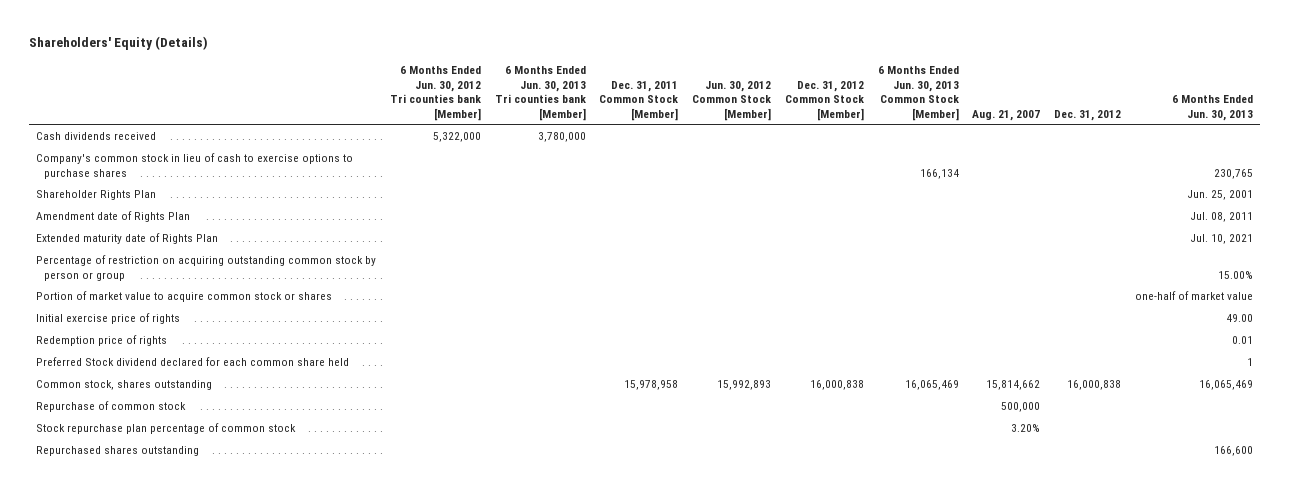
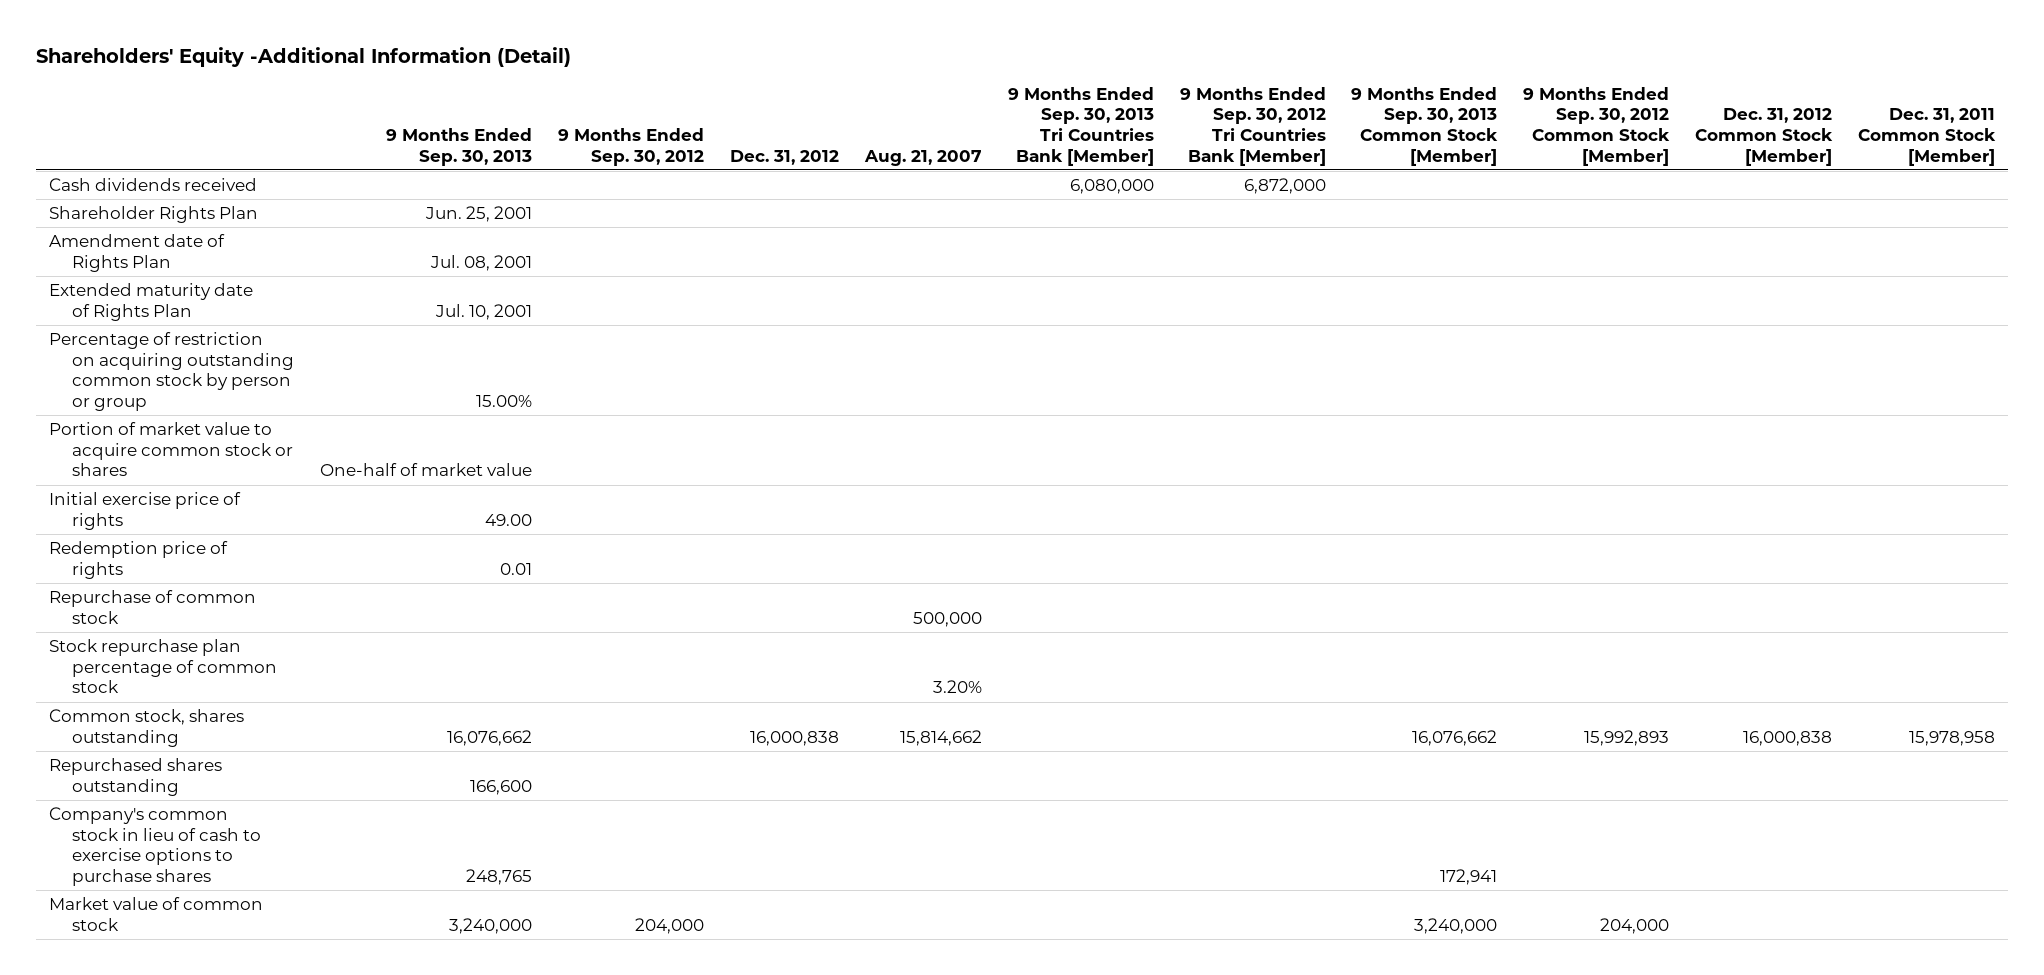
- Shareholders' Equity (Details)
+ Shareholders' Equity -Additional Information (Detail)
- | 6 Months Ended Jun. 30, 2012 Tri counties bank [Member] | 6 Months Ended Jun. 30, 2013 Tri counties bank [Member] | Dec. 31, 2011 Common Stock [Member] | Jun. 30, 2012 Common Stock [Member] | Dec. 31, 2012 Common Stock [Member] | 6 Months Ended Jun. 30, 2013 Common Stock [Member] | Aug. 21, 2007 | Dec. 31, 2012 | 6 Months Ended Jun. 30, 2013
+ | 9 Months Ended Sep. 30, 2013 | 9 Months Ended Sep. 30, 2012 | Dec. 31, 2012 | Aug. 21, 2007 | 9 Months Ended Sep. 30, 2013 Tri Countries Bank [Member] | 9 Months Ended Sep. 30, 2012 Tri Countries Bank [Member] | 9 Months Ended Sep. 30, 2013 Common Stock [Member] | 9 Months Ended Sep. 30, 2012 Common Stock [Member] | Dec. 31, 2012 Common Stock [Member] | Dec. 31, 2011 Common Stock [Member]
- Preferred Stock dividend declared for each common share held | | | | | | | | | 1
moved down: Common stock, shares outstanding | 16,076,662 | | 16,000,838 | 15,814,662 | | | 16,076,662 | 15,992,893 | 16,000,838 | 15,978,958
moved down: Company's common stock in lieu of cash to exercise options to purchase shares | 248,765 | | | | | | 172,941 | | |
+ Market value of common stock | 3,240,000 | 204,000 | | | | | 3,240,000 | 204,000 | |

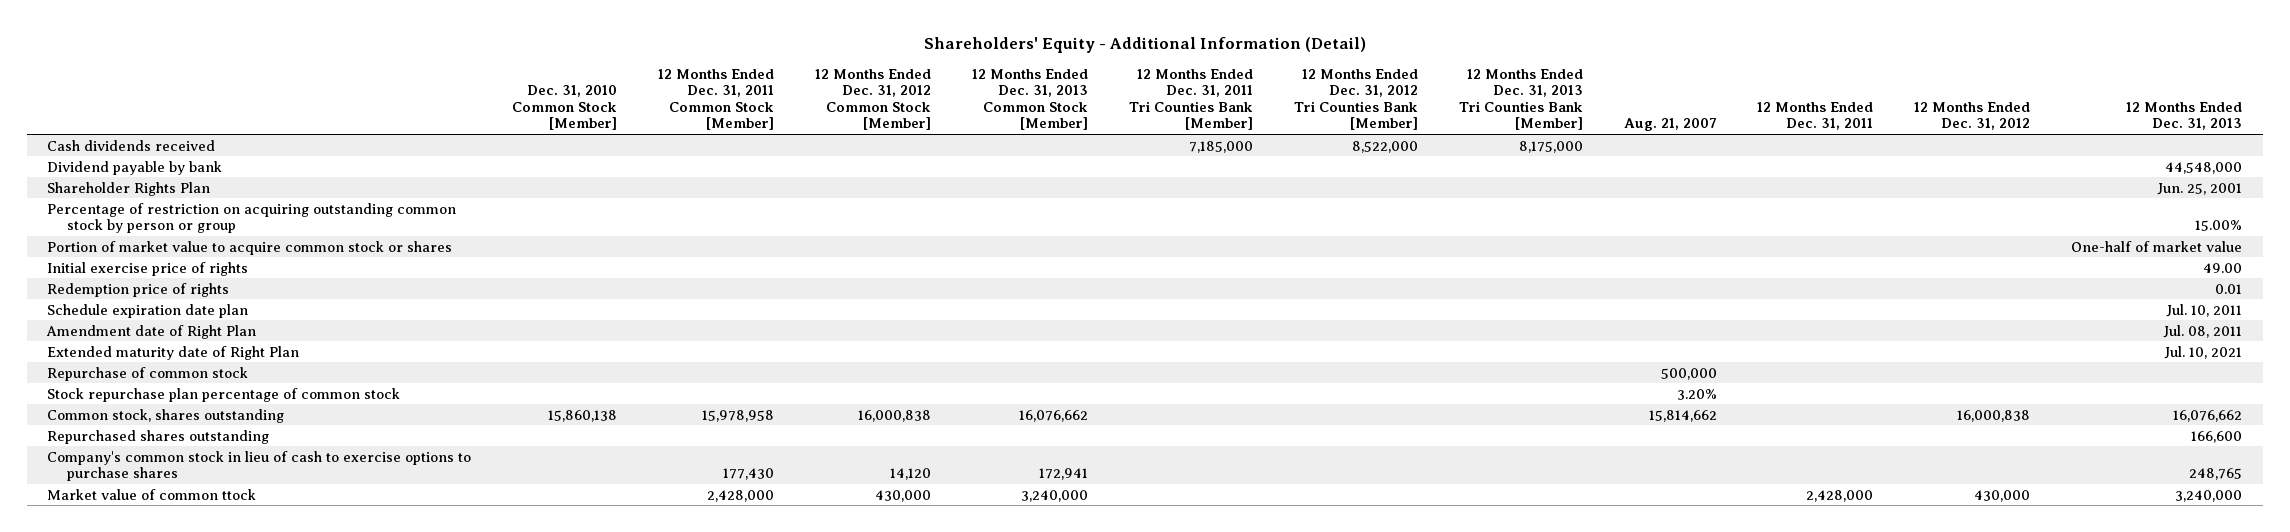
- Shareholders' Equity -Additional Information (Detail)
+ Shareholders' Equity - Additional Information (Detail)
- | 9 Months Ended Sep. 30, 2013 | 9 Months Ended Sep. 30, 2012 | Dec. 31, 2012 | Aug. 21, 2007 | 9 Months Ended Sep. 30, 2013 Tri Countries Bank [Member] | 9 Months Ended Sep. 30, 2012 Tri Countries Bank [Member] | 9 Months Ended Sep. 30, 2013 Common Stock [Member] | 9 Months Ended Sep. 30, 2012 Common Stock [Member] | Dec. 31, 2012 Common Stock [Member] | Dec. 31, 2011 Common Stock [Member]
+ | Dec. 31, 2010 Common Stock [Member] | 12 Months Ended Dec. 31, 2011 Common Stock [Member] | 12 Months Ended Dec. 31, 2012 Common Stock [Member] | 12 Months Ended Dec. 31, 2013 Common Stock [Member] | 12 Months Ended Dec. 31, 2011 Tri Counties Bank [Member] | 12 Months Ended Dec. 31, 2012 Tri Counties Bank [Member] | 12 Months Ended Dec. 31, 2013 Tri Counties Bank [Member] | Aug. 21, 2007 | 12 Months Ended Dec. 31, 2011 | 12 Months Ended Dec. 31, 2012 | 12 Months Ended Dec. 31, 2013
+ Dividend payable by bank | | | | | | | | | | | 44,548,000
- Amendment date of Rights Plan | Jul. 08, 2001 | | | | | | | | |
- Extended maturity date of Rights Plan | Jul. 10, 2001 | | | | | | | | |
+ Schedule expiration date plan | | | | | | | | | | | Jul. 10, 2011
+ Amendment date of Right Plan | | | | | | | | | | | Jul. 08, 2011
+ Extended maturity date of Right Plan | | | | | | | | | | | Jul. 10, 2021
- Market value of common stock | 3,240,000 | 204,000 | | | | | 3,240,000 | 204,000 | |
+ Market value of common ttock | | 2,428,000 | 430,000 | 3,240,000 | | | | | 2,428,000 | 430,000 | 3,240,000

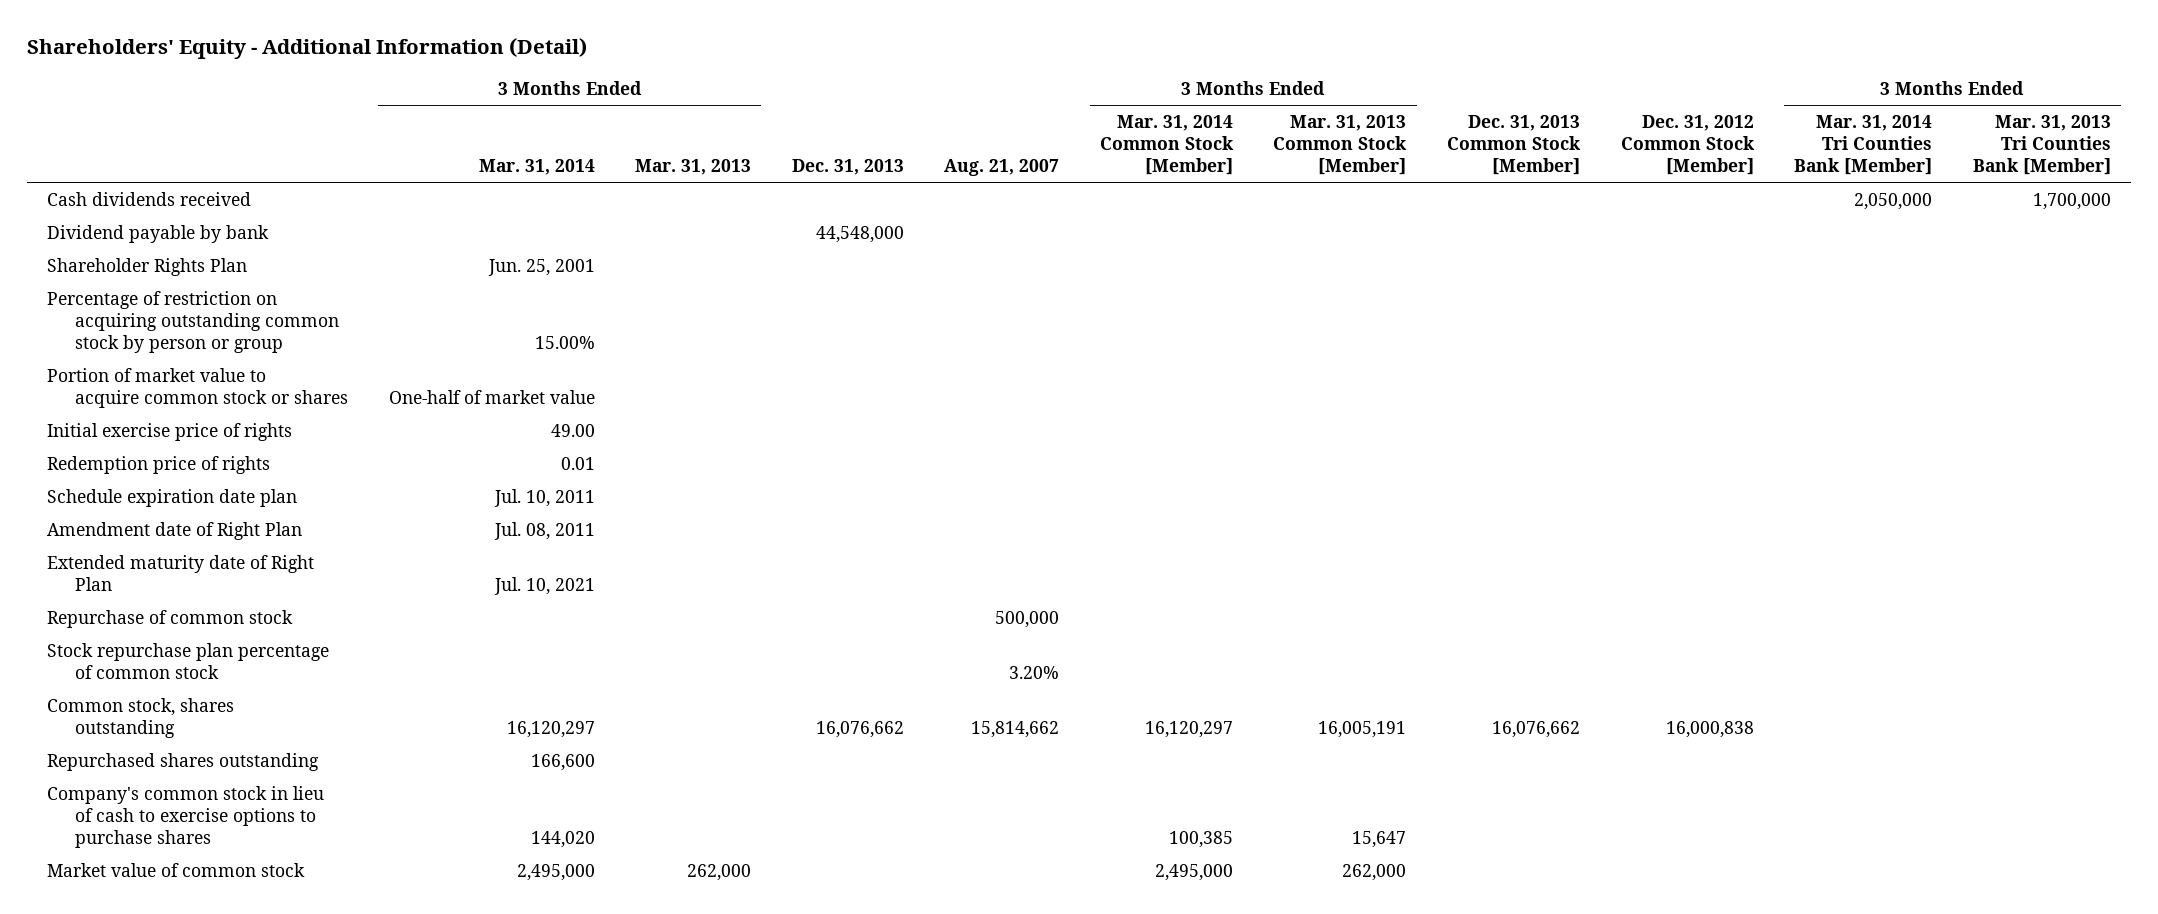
- | Dec. 31, 2010 Common Stock [Member] | 12 Months Ended Dec. 31, 2011 Common Stock [Member] | 12 Months Ended Dec. 31, 2012 Common Stock [Member] | 12 Months Ended Dec. 31, 2013 Common Stock [Member] | 12 Months Ended Dec. 31, 2011 Tri Counties Bank [Member] | 12 Months Ended Dec. 31, 2012 Tri Counties Bank [Member] | 12 Months Ended Dec. 31, 2013 Tri Counties Bank [Member] | Aug. 21, 2007 | 12 Months Ended Dec. 31, 2011 | 12 Months Ended Dec. 31, 2012 | 12 Months Ended Dec. 31, 2013
+ | 3 Months Ended Mar. 31, 2014 | 3 Months Ended Mar. 31, 2013 | Dec. 31, 2013 | Aug. 21, 2007 | 3 Months Ended Mar. 31, 2014 Common Stock [Member] | 3 Months Ended Mar. 31, 2013 Common Stock [Member] | Dec. 31, 2013 Common Stock [Member] | Dec. 31, 2012 Common Stock [Member] | 3 Months Ended Mar. 31, 2014 Tri Counties Bank [Member] | 3 Months Ended Mar. 31, 2013 Tri Counties Bank [Member]
- Market value of common ttock | | 2,428,000 | 430,000 | 3,240,000 | | | | | 2,428,000 | 430,000 | 3,240,000
+ Market value of common stock | 2,495,000 | 262,000 | | | 2,495,000 | 262,000 | | | |

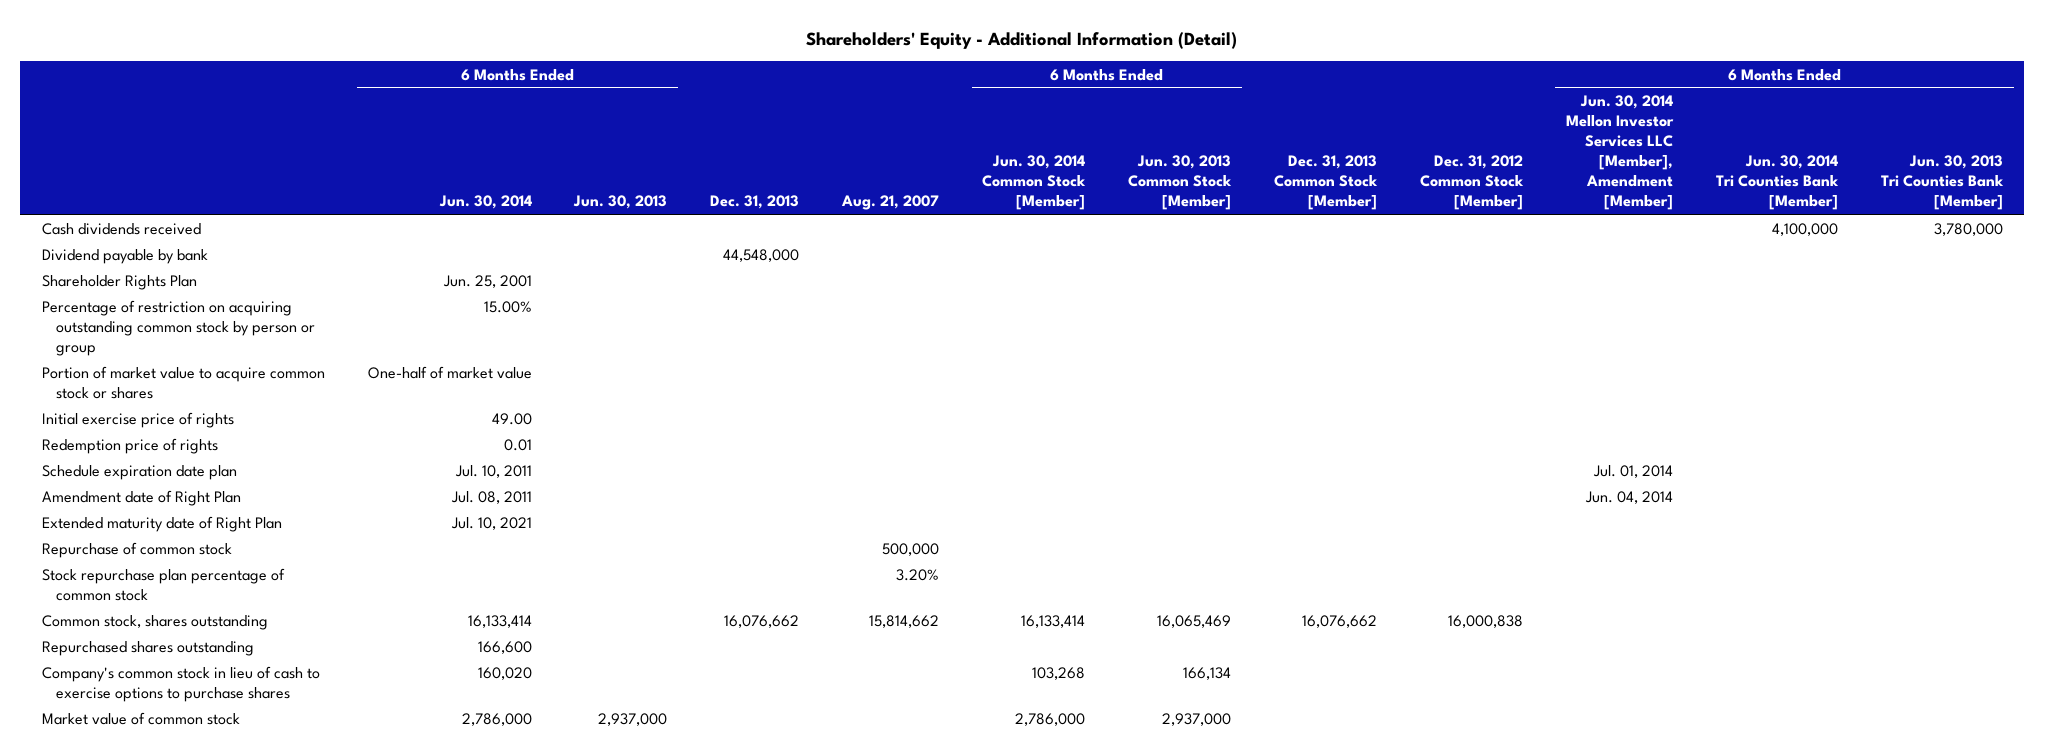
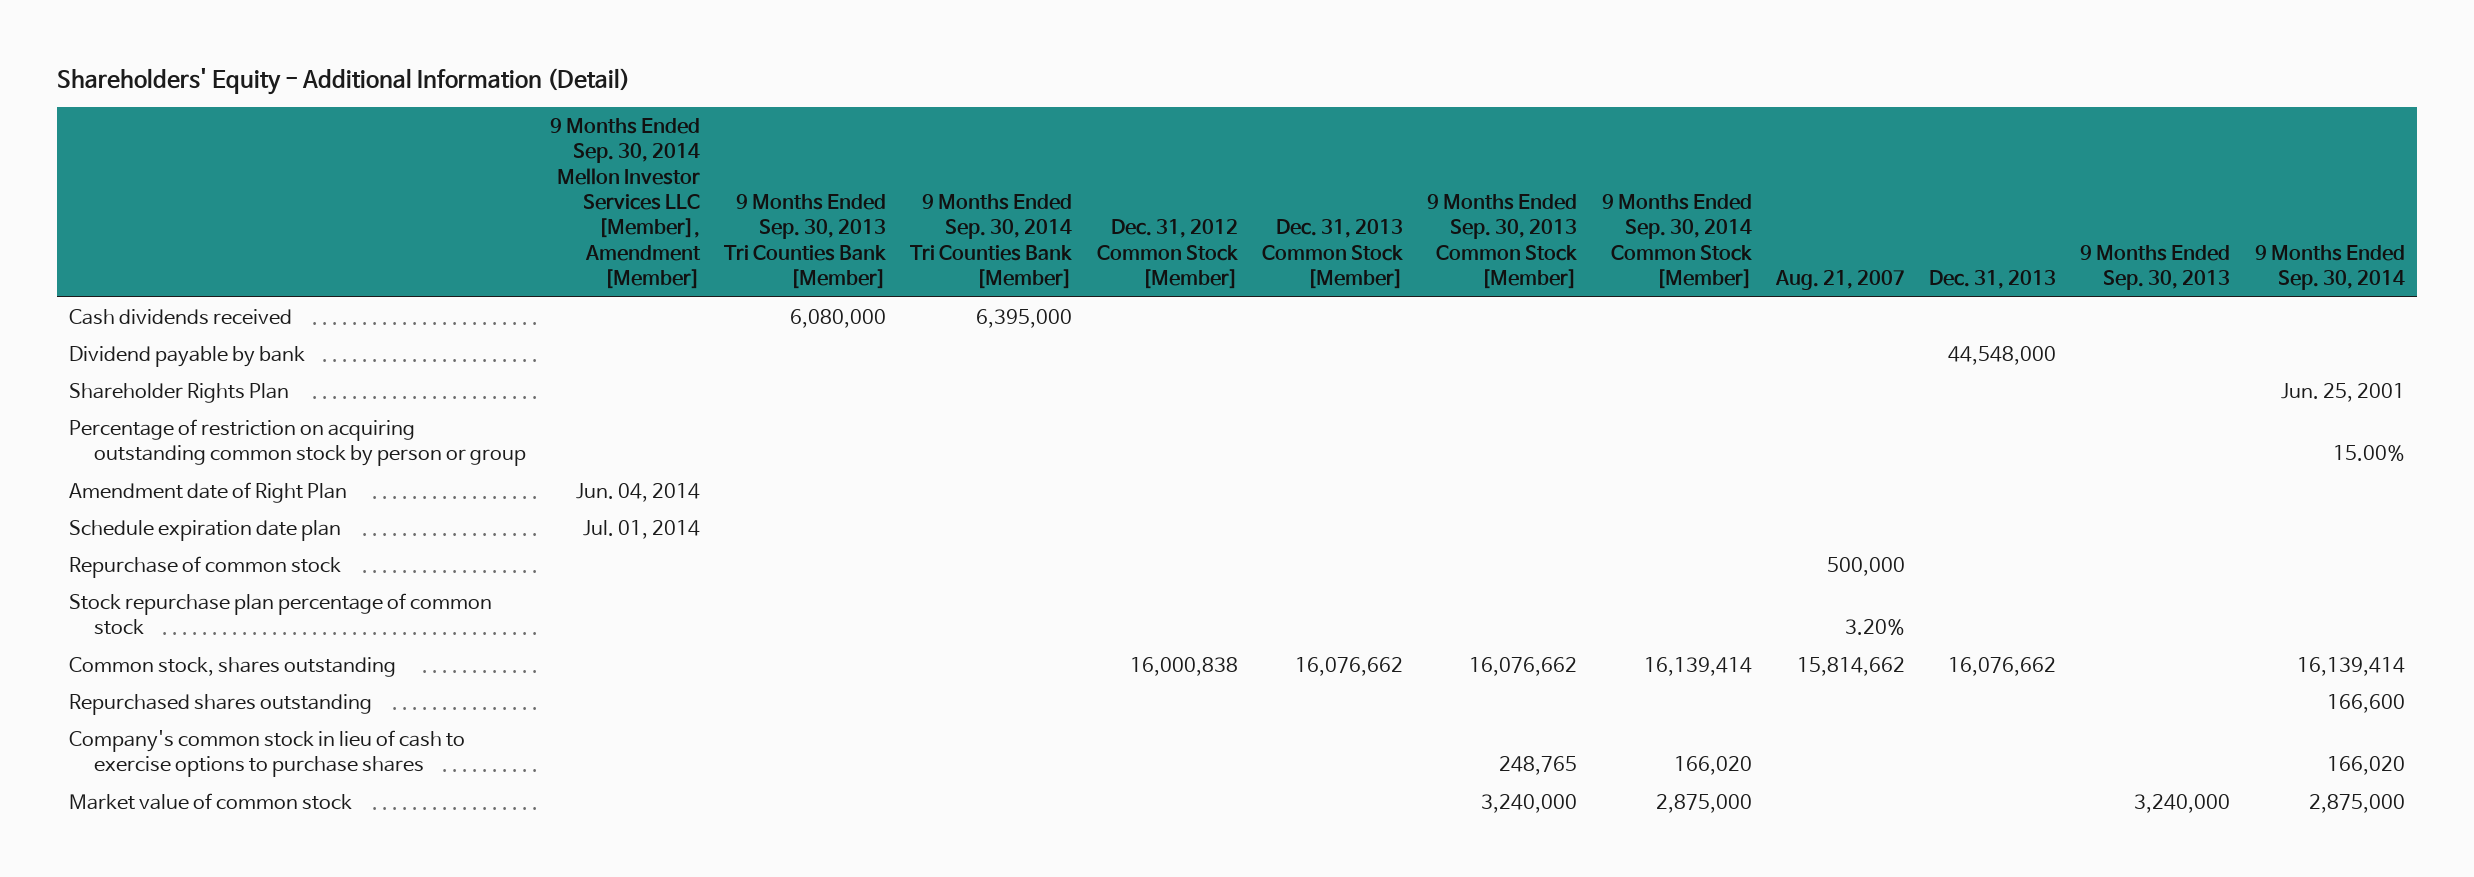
- | 6 Months Ended Jun. 30, 2014 | 6 Months Ended Jun. 30, 2013 | Dec. 31, 2013 | Aug. 21, 2007 | 6 Months Ended Jun. 30, 2014 Common Stock [Member] | 6 Months Ended Jun. 30, 2013 Common Stock [Member] | Dec. 31, 2013 Common Stock [Member] | Dec. 31, 2012 Common Stock [Member] | 6 Months Ended Jun. 30, 2014 Mellon Investor Services LLC [Member], Amendment [Member] | 6 Months Ended Jun. 30, 2014 Tri Counties Bank [Member] | 6 Months Ended Jun. 30, 2013 Tri Counties Bank [Member]
+ | 9 Months Ended Sep. 30, 2014 Mellon Investor Services LLC [Member], Amendment [Member] | 9 Months Ended Sep. 30, 2013 Tri Counties Bank [Member] | 9 Months Ended Sep. 30, 2014 Tri Counties Bank [Member] | Dec. 31, 2012 Common Stock [Member] | Dec. 31, 2013 Common Stock [Member] | 9 Months Ended Sep. 30, 2013 Common Stock [Member] | 9 Months Ended Sep. 30, 2014 Common Stock [Member] | Aug. 21, 2007 | Dec. 31, 2013 | 9 Months Ended Sep. 30, 2013 | 9 Months Ended Sep. 30, 2014
- Portion of market value to acquire common stock or shares | One-half of market value | | | | | | | | | |
- Initial exercise price of rights | 49.00 | | | | | | | | | |
- Redemption price of rights | 0.01 | | | | | | | | | |
- Extended maturity date of Right Plan | Jul. 10, 2021 | | | | | | | | | |
moved down: Schedule expiration date plan | Jul. 01, 2014 | | | | | | | | | |

